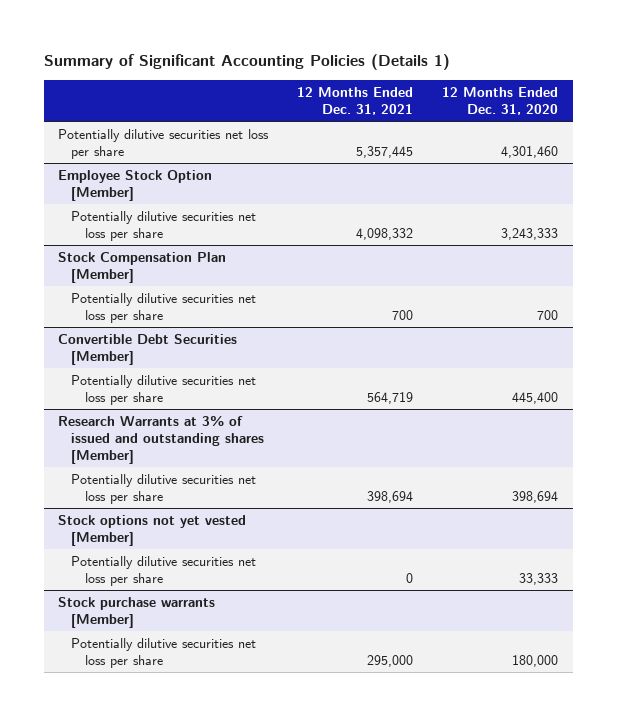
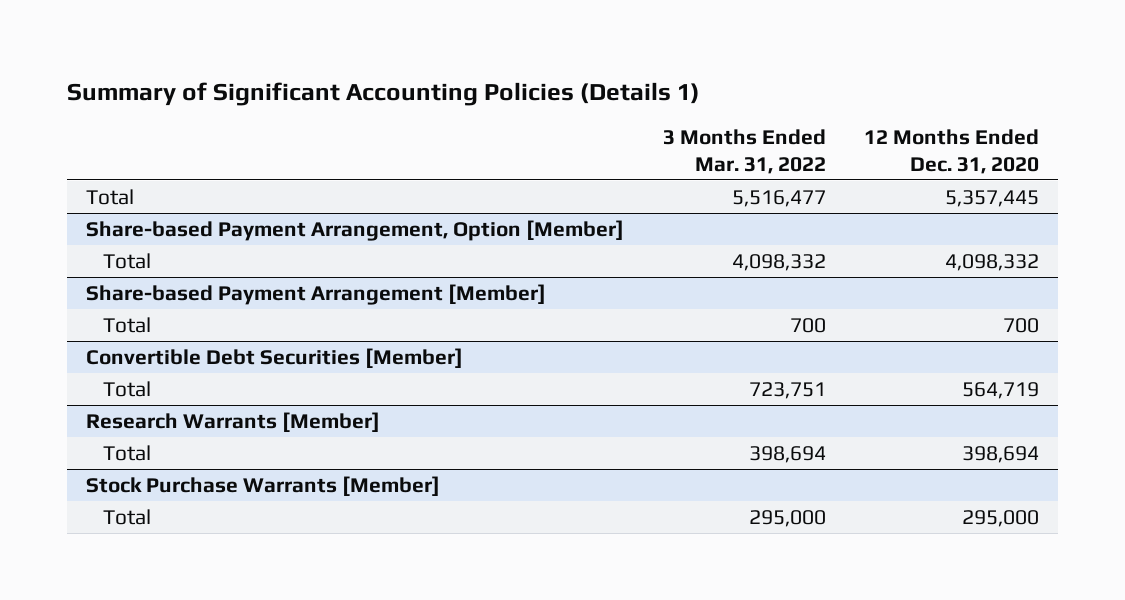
- | 12 Months Ended Dec. 31, 2021 | 12 Months Ended Dec. 31, 2020
+ | 3 Months Ended Mar. 31, 2022 | 12 Months Ended Dec. 31, 2020
- Potentially dilutive securities net loss per share | 5,357,445 | 4,301,460
- Employee Stock Option [Member]
- Potentially dilutive securities net loss per share | 4,098,332 | 3,243,333
- Stock Compensation Plan [Member]
- Potentially dilutive securities net loss per share | 700 | 700
+ Total | 5,516,477 | 5,357,445
+ Share-based Payment Arrangement, Option [Member]
+ Total | 4,098,332 | 4,098,332
+ Share-based Payment Arrangement [Member]
+ Total | 700 | 700
@ Convertible Debt Securities [Member]
- Potentially dilutive securities net loss per share | 564,719 | 445,400
- Research Warrants at 3% of issued and outstanding shares [Member]
- Potentially dilutive securities net loss per share | 398,694 | 398,694
- Stock options not yet vested [Member]
- Potentially dilutive securities net loss per share | 0 | 33,333
- Stock purchase warrants [Member]
- Potentially dilutive securities net loss per share | 295,000 | 180,000
@ Convertible Debt Securities [Member]
+ Total | 723,751 | 564,719
+ Research Warrants [Member]
+ Total | 398,694 | 398,694
+ Stock Purchase Warrants [Member]
+ Total | 295,000 | 295,000

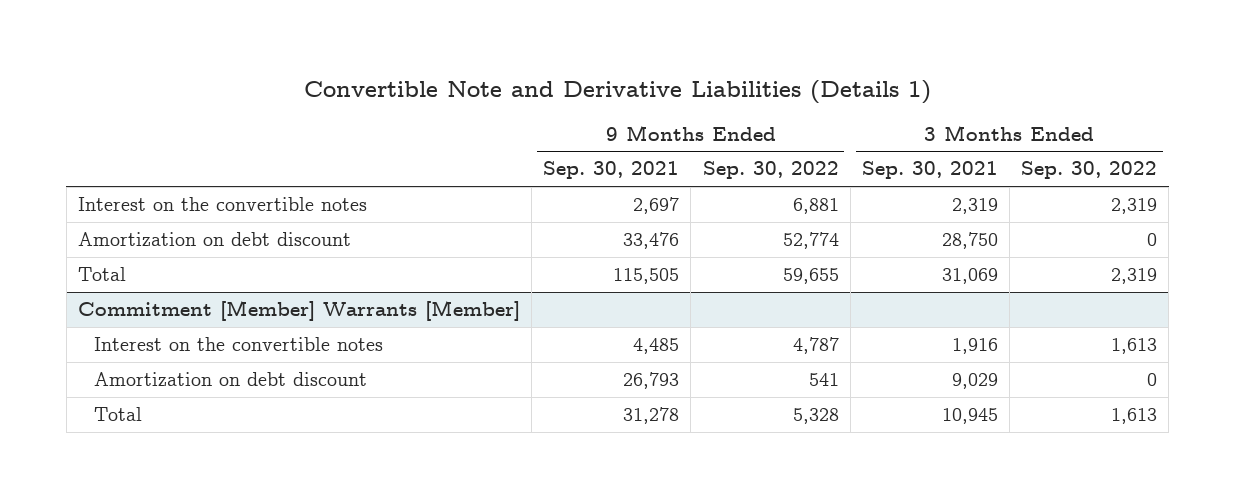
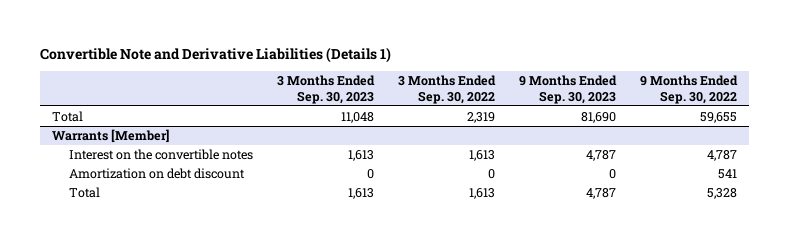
- | 9 Months Ended Sep. 30, 2021 | 9 Months Ended Sep. 30, 2022 | 3 Months Ended Sep. 30, 2021 | 3 Months Ended Sep. 30, 2022
+ | 3 Months Ended Sep. 30, 2023 | 3 Months Ended Sep. 30, 2022 | 9 Months Ended Sep. 30, 2023 | 9 Months Ended Sep. 30, 2022
- Interest on the convertible notes | 2,697 | 6,881 | 2,319 | 2,319
- Amortization on debt discount | 33,476 | 52,774 | 28,750 | 0
- Commitment [Member] Warrants [Member]
+ Warrants [Member]

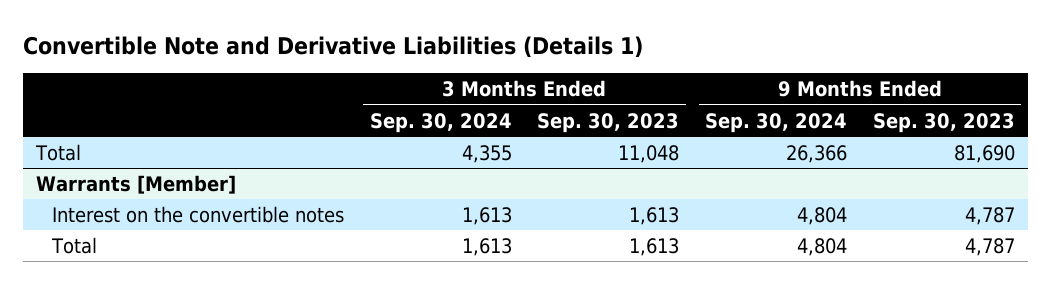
- | 3 Months Ended Sep. 30, 2023 | 3 Months Ended Sep. 30, 2022 | 9 Months Ended Sep. 30, 2023 | 9 Months Ended Sep. 30, 2022
+ | 3 Months Ended Sep. 30, 2024 | 3 Months Ended Sep. 30, 2023 | 9 Months Ended Sep. 30, 2024 | 9 Months Ended Sep. 30, 2023
@ Warrants [Member]
- Amortization on debt discount | 0 | 0 | 0 | 541

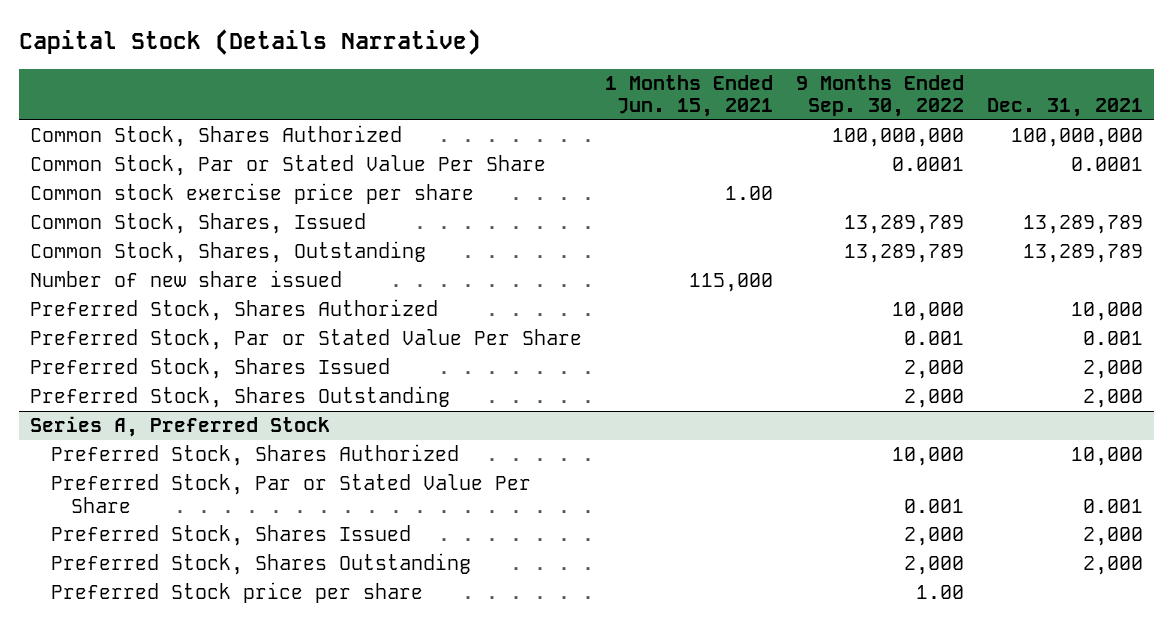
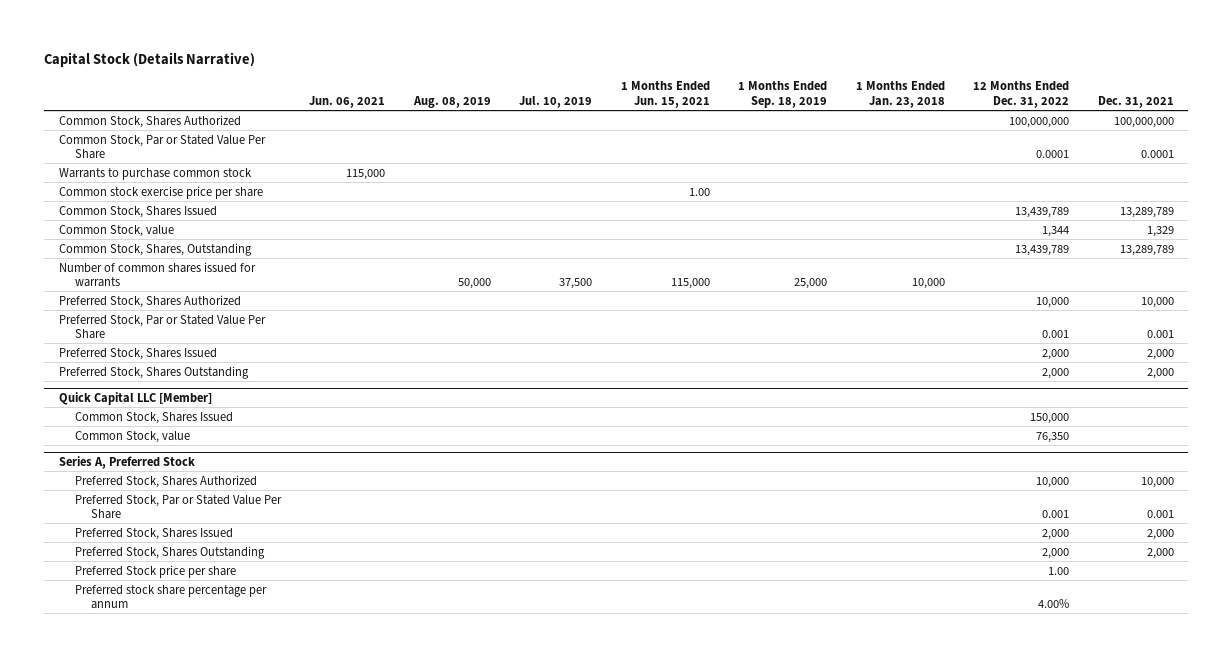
- | 1 Months Ended Jun. 15, 2021 | 9 Months Ended Sep. 30, 2022 | Dec. 31, 2021
+ | Jun. 06, 2021 | Aug. 08, 2019 | Jul. 10, 2019 | 1 Months Ended Jun. 15, 2021 | 1 Months Ended Sep. 18, 2019 | 1 Months Ended Jan. 23, 2018 | 12 Months Ended Dec. 31, 2022 | Dec. 31, 2021
+ Warrants to purchase common stock | 115,000 | | | | | | |
- Common Stock, Shares, Issued | | 13,289,789 | 13,289,789
+ Common Stock, Shares Issued | | | | | | | 13,439,789 | 13,289,789
+ Common Stock, value | | | | | | | 1,344 | 1,329
- Number of new share issued | 115,000 | |
+ Number of common shares issued for warrants | | 50,000 | 37,500 | 115,000 | 25,000 | 10,000 | |
+ Quick Capital LLC [Member]
+ Common Stock, Shares Issued | | | | | | | 150,000 |
+ Common Stock, value | | | | | | | 76,350 |
@ Series A, Preferred Stock
+ Preferred stock share percentage per annum | | | | | | | 4.00% |

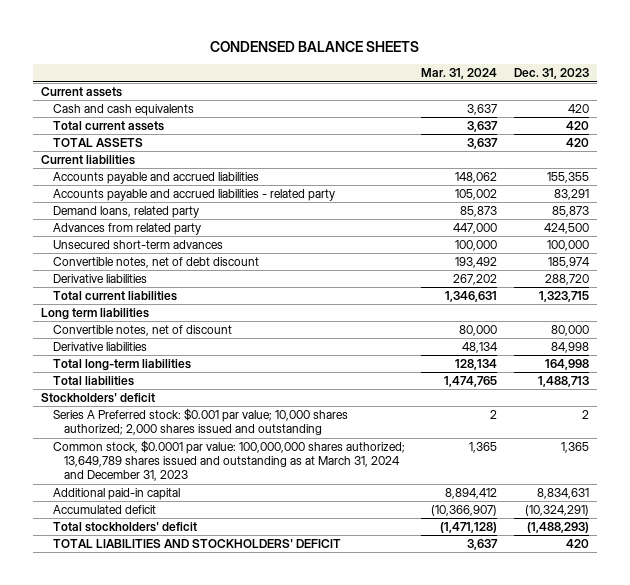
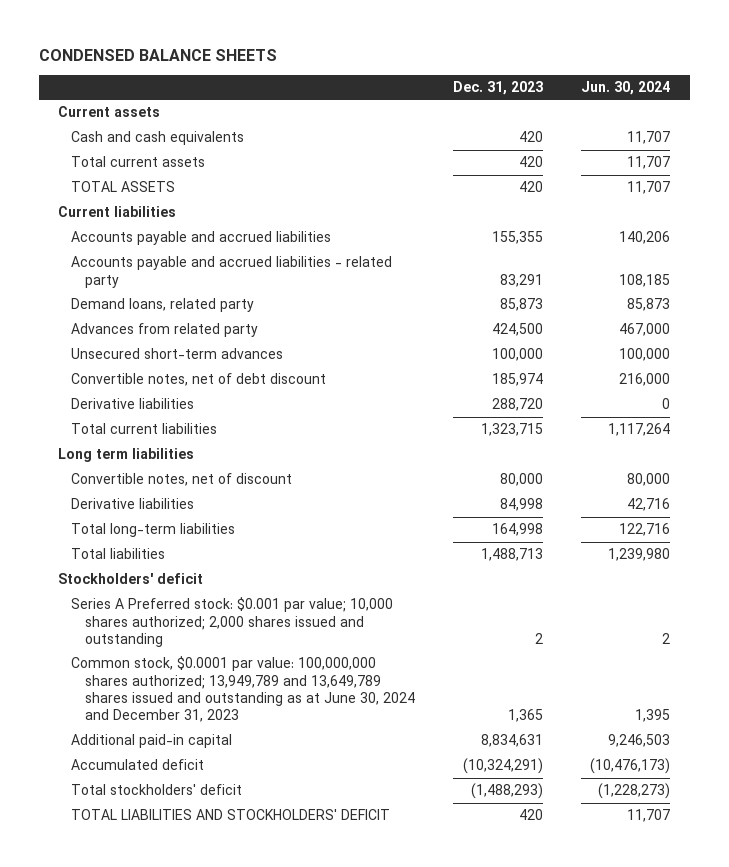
- | Mar. 31, 2024 | Dec. 31, 2023
+ | Dec. 31, 2023 | Jun. 30, 2024
- Common stock, $0.0001 par value: 100,000,000 shares authorized; 13,649,789 shares issued and outstanding as at March 31, 2024 and December 31, 2023 | 1,365 | 1,365
+ Common stock, $0.0001 par value: 100,000,000 shares authorized; 13,949,789 and 13,649,789 shares issued and outstanding as at June 30, 2024 and December 31, 2023 | 1,365 | 1,395

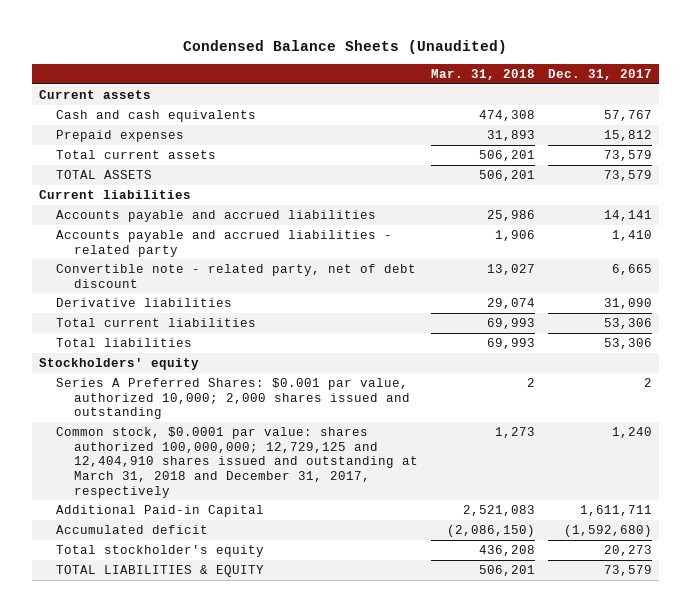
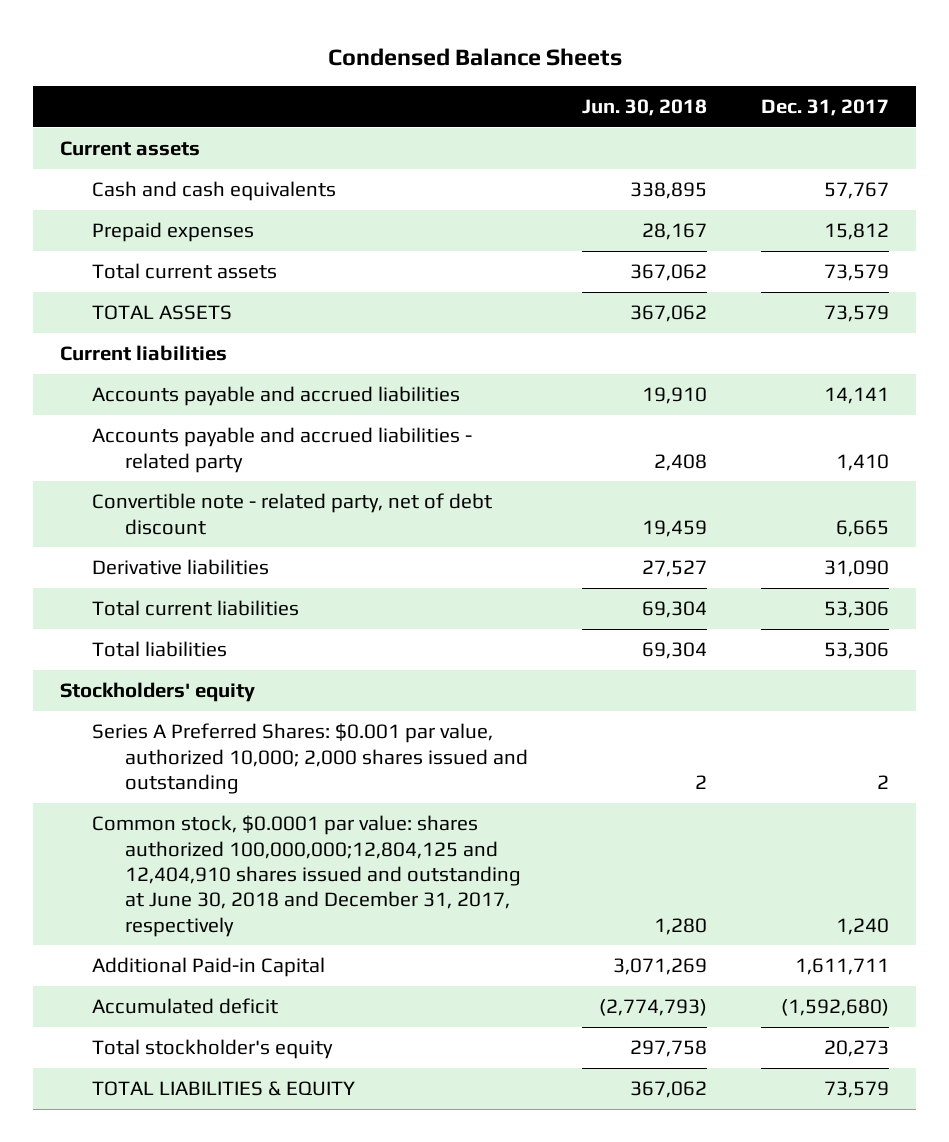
- Condensed Balance Sheets (Unaudited)
+ Condensed Balance Sheets
- | Mar. 31, 2018 | Dec. 31, 2017
+ | Jun. 30, 2018 | Dec. 31, 2017
- Common stock, $0.0001 par value: shares authorized 100,000,000; 12,729,125 and 12,404,910 shares issued and outstanding at March 31, 2018 and December 31, 2017, respectively | 1,273 | 1,240
+ Common stock, $0.0001 par value: shares authorized 100,000,000;12,804,125 and 12,404,910 shares issued and outstanding at June 30, 2018 and December 31, 2017, respectively | 1,280 | 1,240

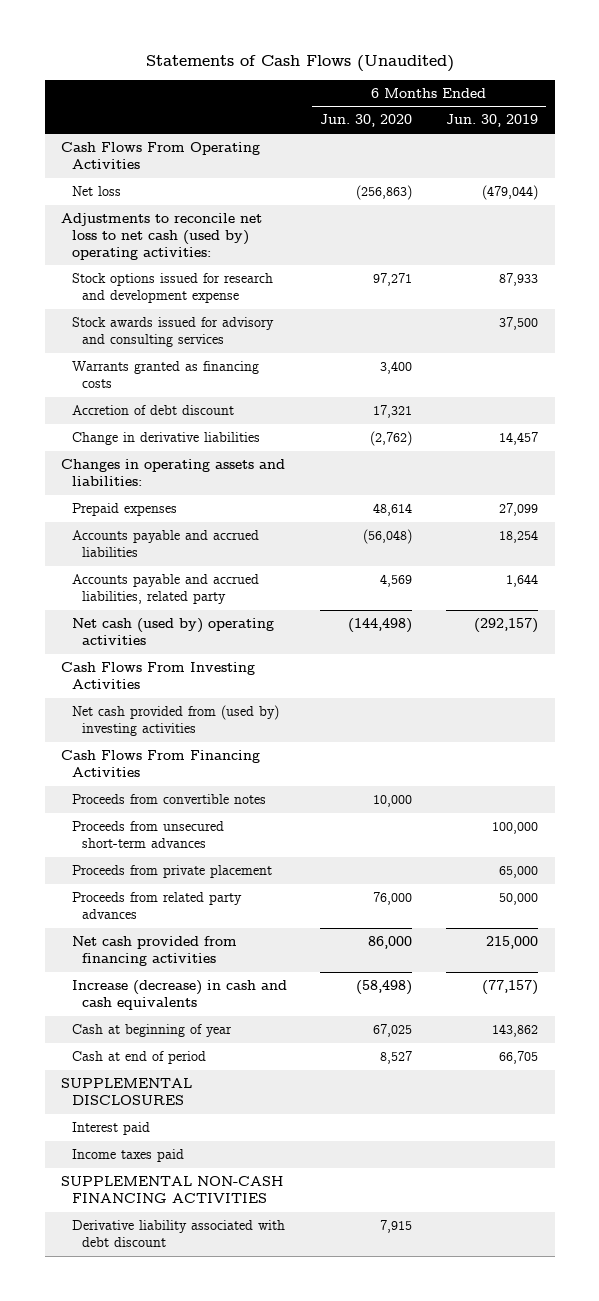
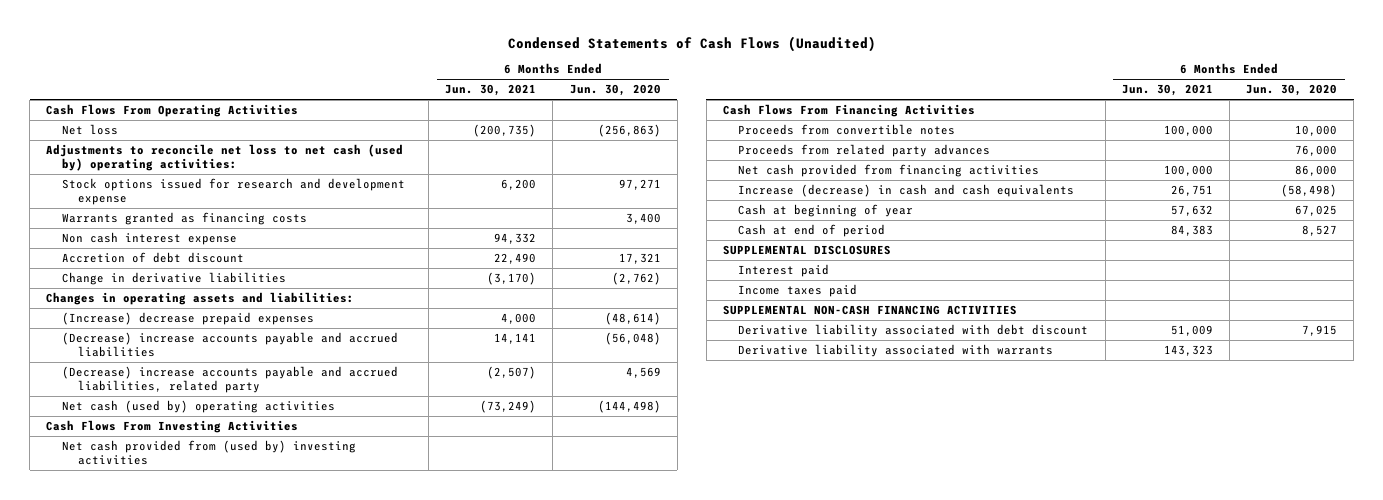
- Statements of Cash Flows (Unaudited)
+ Condensed Statements of Cash Flows (Unaudited)
- | 6 Months Ended Jun. 30, 2020 | 6 Months Ended Jun. 30, 2019
+ | 6 Months Ended Jun. 30, 2021 | 6 Months Ended Jun. 30, 2020
- Stock awards issued for advisory and consulting services | | 37,500
+ Non cash interest expense | 94,332 |
- Prepaid expenses | 48,614 | 27,099
- Accounts payable and accrued liabilities | (56,048) | 18,254
- Accounts payable and accrued liabilities, related party | 4,569 | 1,644
+ (Increase) decrease prepaid expenses | 4,000 | (48,614)
+ (Decrease) increase accounts payable and accrued liabilities | 14,141 | (56,048)
+ (Decrease) increase accounts payable and accrued liabilities, related party | (2,507) | 4,569
- Proceeds from unsecured short-term advances | | 100,000
- Proceeds from private placement | | 65,000
+ Derivative liability associated with warrants | 143,323 |

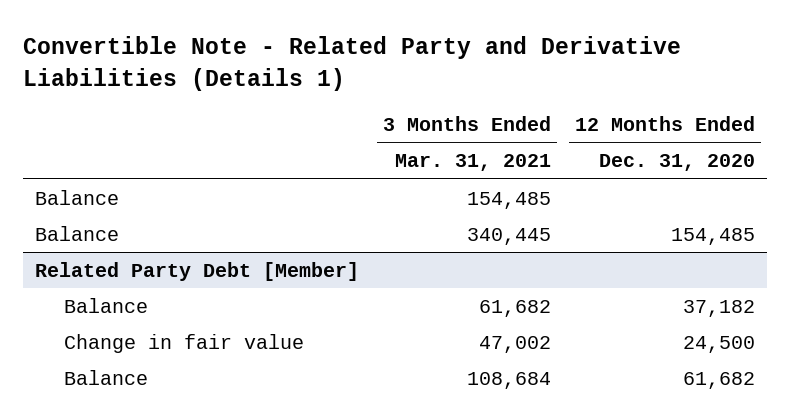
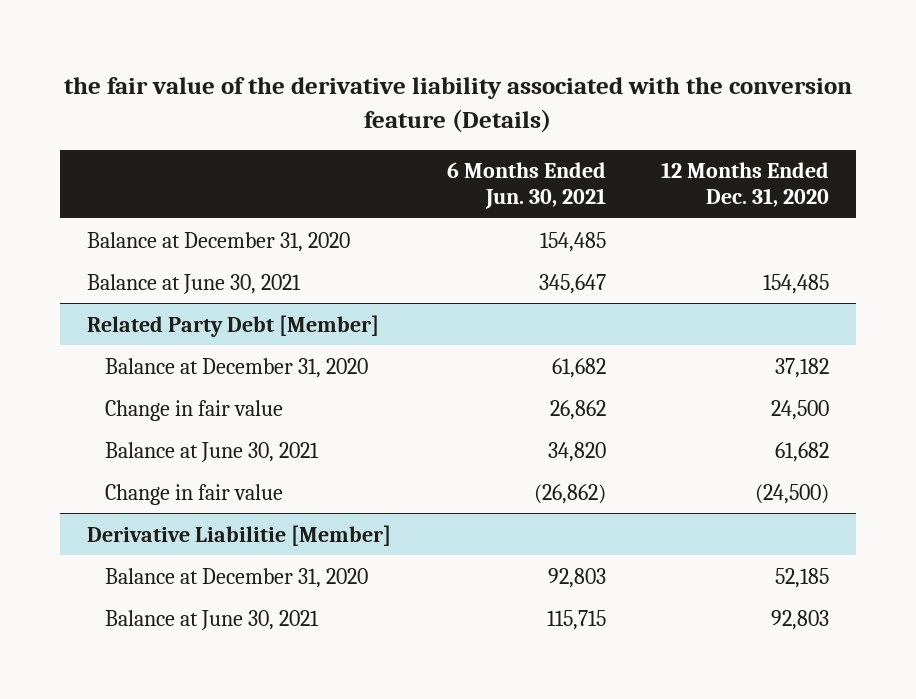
- Convertible Note - Related Party and Derivative Liabilities (Details 1)
+ the fair value of the derivative liability associated with the conversion feature (Details)
- | 3 Months Ended Mar. 31, 2021 | 12 Months Ended Dec. 31, 2020
+ | 6 Months Ended Jun. 30, 2021 | 12 Months Ended Dec. 31, 2020
- Balance | 154,485 |
- Balance | 340,445 | 154,485
+ Balance at December 31, 2020 | 154,485 |
+ Balance at June 30, 2021 | 345,647 | 154,485
@ Related Party Debt [Member]
- Balance | 61,682 | 37,182
+ Balance at December 31, 2020 | 61,682 | 37,182
- Balance | 108,684 | 61,682
+ Balance at June 30, 2021 | 34,820 | 61,682
+ Change in fair value | (26,862) | (24,500)
+ Derivative Liabilitie [Member]
+ Balance at December 31, 2020 | 92,803 | 52,185
+ Balance at June 30, 2021 | 115,715 | 92,803

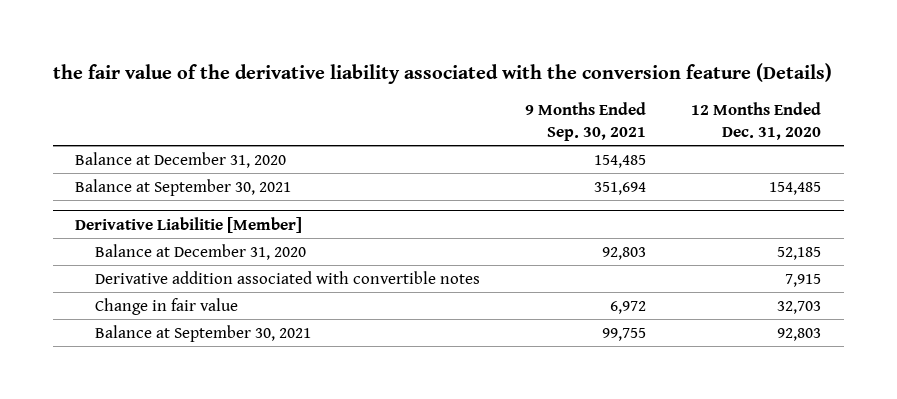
- | 6 Months Ended Jun. 30, 2021 | 12 Months Ended Dec. 31, 2020
+ | 9 Months Ended Sep. 30, 2021 | 12 Months Ended Dec. 31, 2020
- Balance at June 30, 2021 | 345,647 | 154,485
- Related Party Debt [Member]
- Balance at December 31, 2020 | 61,682 | 37,182
- Change in fair value | 26,862 | 24,500
- Balance at June 30, 2021 | 34,820 | 61,682
- Change in fair value | (26,862) | (24,500)
+ Balance at September 30, 2021 | 351,694 | 154,485
@ Derivative Liabilitie [Member]
- Balance at June 30, 2021 | 115,715 | 92,803
+ Derivative addition associated with convertible notes | | 7,915
+ Change in fair value | 6,972 | 32,703
+ Balance at September 30, 2021 | 99,755 | 92,803

